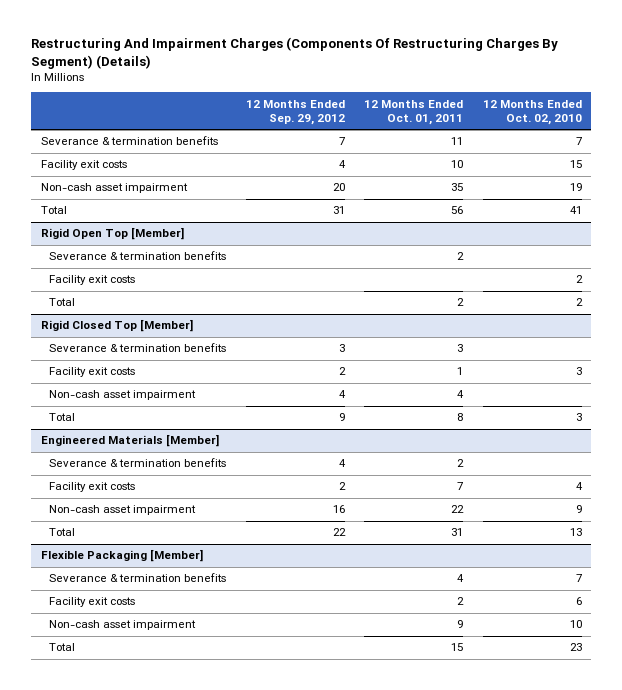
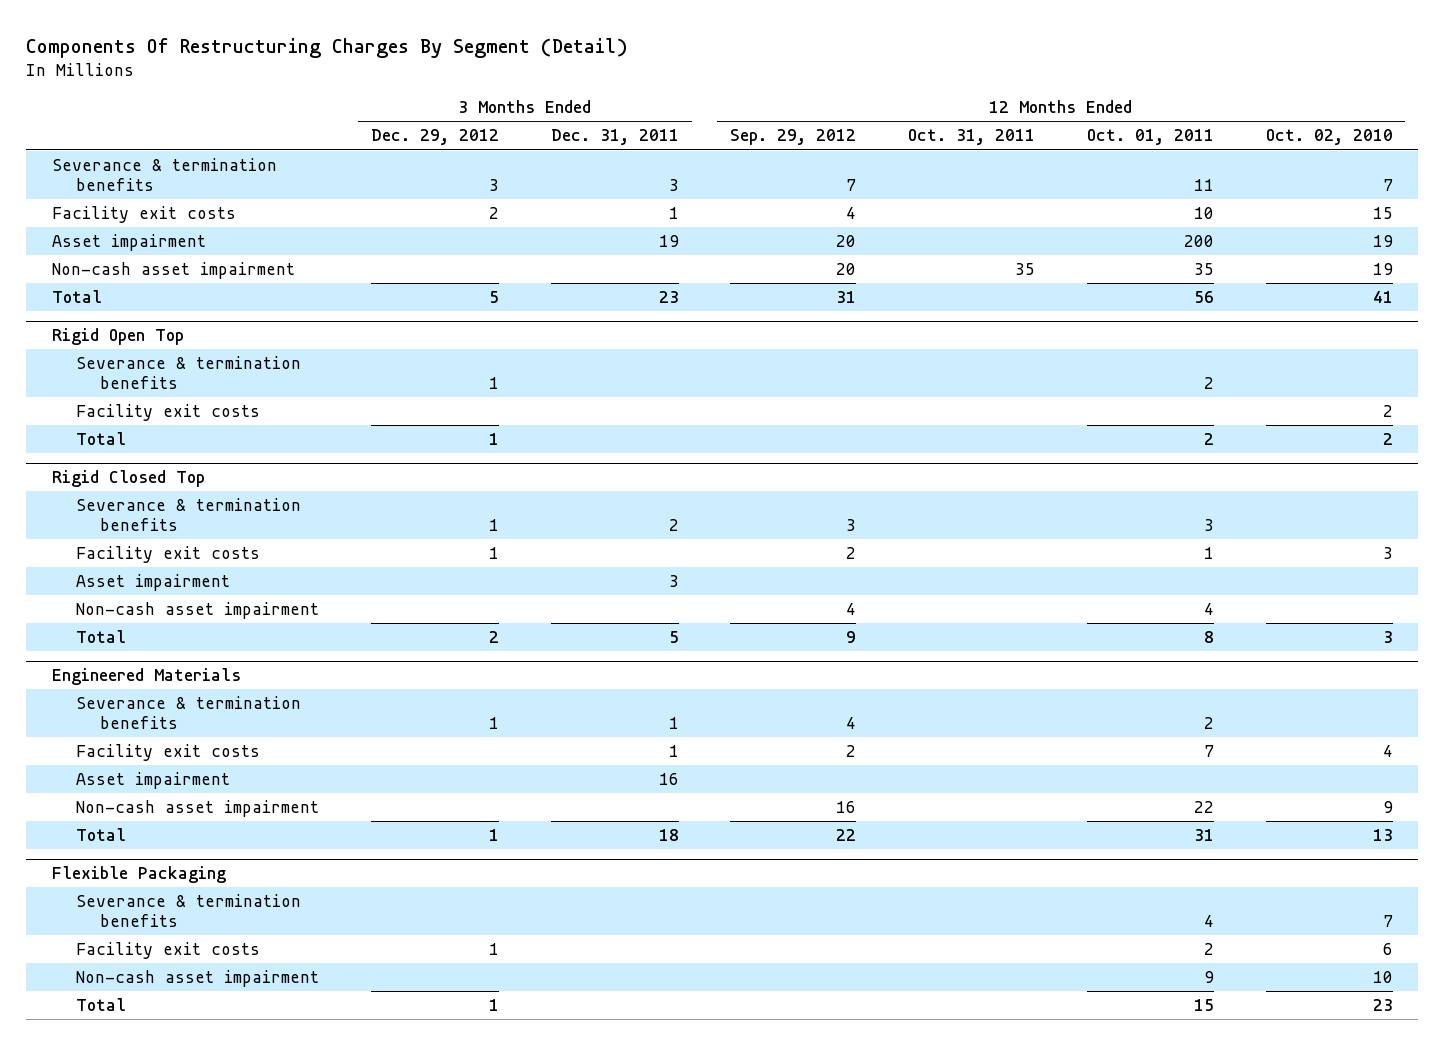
- Restructuring And Impairment Charges (Components Of Restructuring Charges By Segment) (Details)
+ Components Of Restructuring Charges By Segment (Detail)
- | 12 Months Ended Sep. 29, 2012 | 12 Months Ended Oct. 01, 2011 | 12 Months Ended Oct. 02, 2010
+ | 3 Months Ended Dec. 29, 2012 | 3 Months Ended Dec. 31, 2011 | 12 Months Ended Sep. 29, 2012 | 12 Months Ended Oct. 31, 2011 | 12 Months Ended Oct. 01, 2011 | 12 Months Ended Oct. 02, 2010
+ Asset impairment | | 19 | 20 | | 200 | 19
- Rigid Open Top [Member]
+ Rigid Open Top
- Rigid Closed Top [Member]
+ Rigid Closed Top
+ Asset impairment | | 3 | | | |
- Engineered Materials [Member]
+ Engineered Materials
+ Asset impairment | | 16 | | | |
- Flexible Packaging [Member]
+ Flexible Packaging

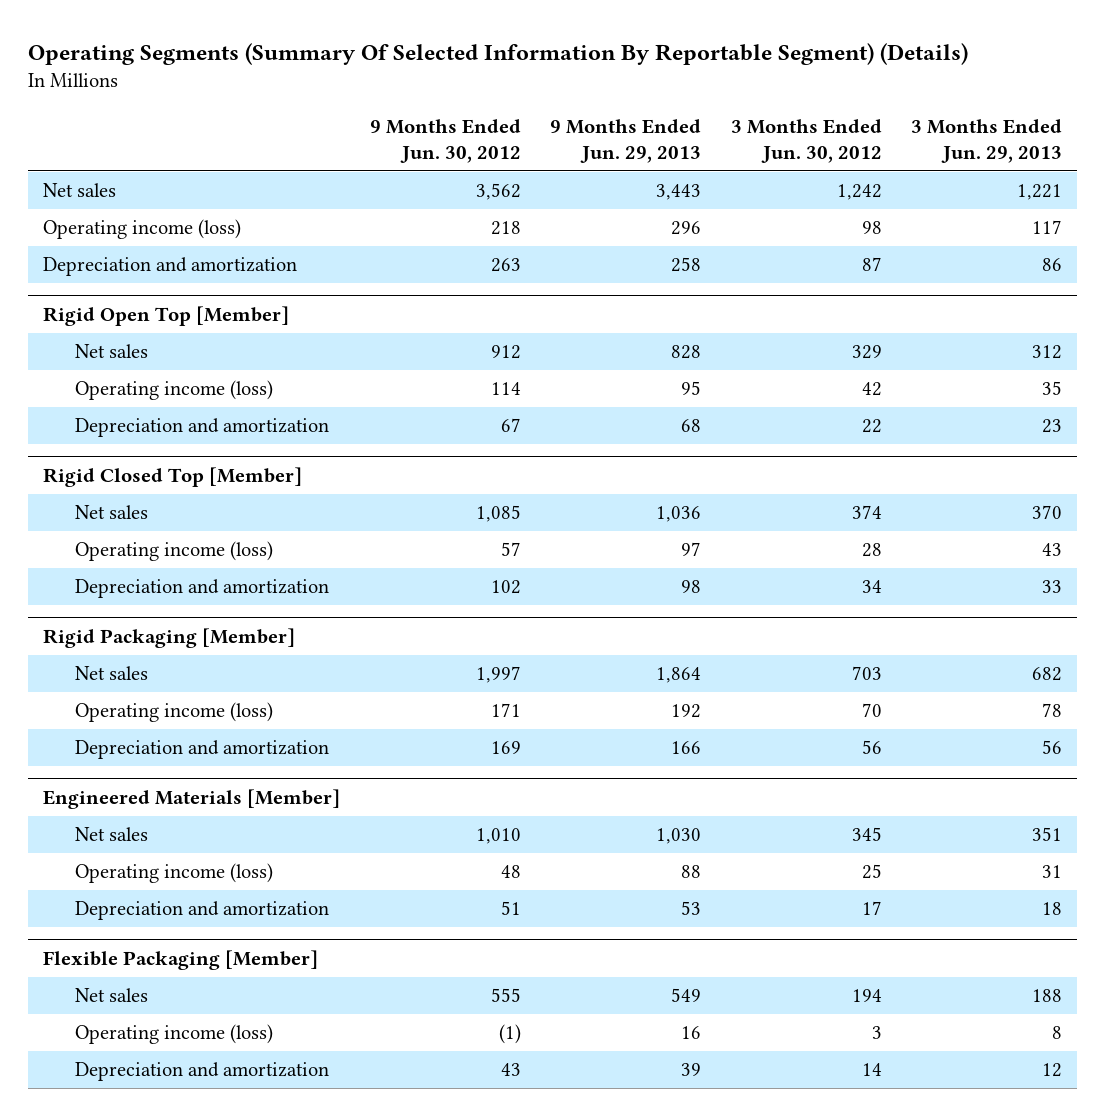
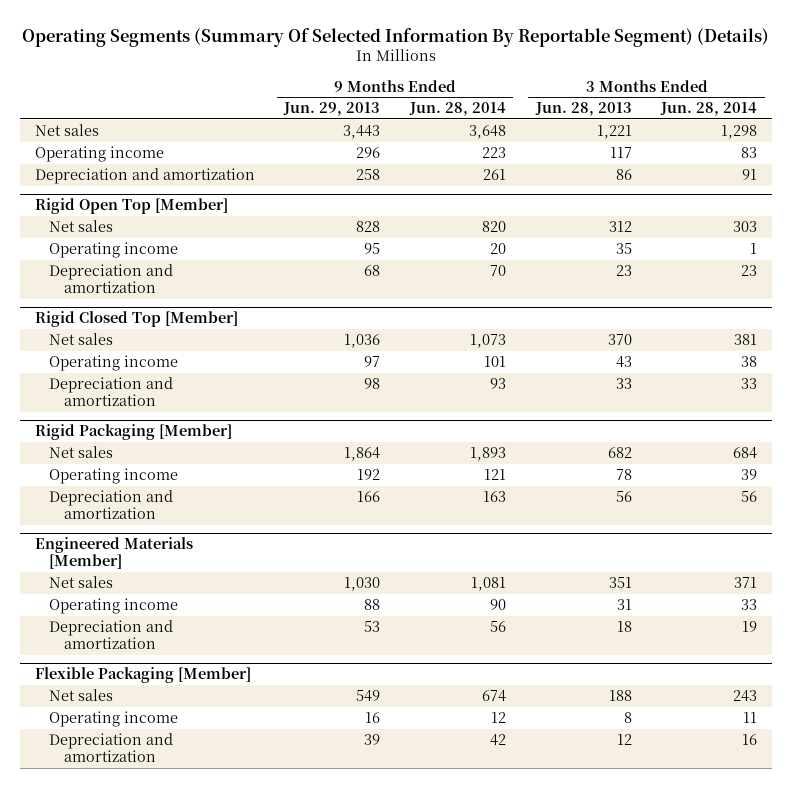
- | 9 Months Ended Jun. 30, 2012 | 9 Months Ended Jun. 29, 2013 | 3 Months Ended Jun. 30, 2012 | 3 Months Ended Jun. 29, 2013
+ | 9 Months Ended Jun. 29, 2013 | 9 Months Ended Jun. 28, 2014 | 3 Months Ended Jun. 28, 2013 | 3 Months Ended Jun. 28, 2014
- Operating income (loss) | 218 | 296 | 98 | 117
+ Operating income | 296 | 223 | 117 | 83
@ Rigid Open Top [Member]
- Operating income (loss) | 114 | 95 | 42 | 35
+ Operating income | 95 | 20 | 35 | 1
@ Rigid Closed Top [Member]
- Operating income (loss) | 57 | 97 | 28 | 43
+ Operating income | 97 | 101 | 43 | 38
@ Rigid Packaging [Member]
- Operating income (loss) | 171 | 192 | 70 | 78
+ Operating income | 192 | 121 | 78 | 39
@ Engineered Materials [Member]
- Operating income (loss) | 48 | 88 | 25 | 31
+ Operating income | 88 | 90 | 31 | 33
@ Flexible Packaging [Member]
- Operating income (loss) | (1) | 16 | 3 | 8
+ Operating income | 16 | 12 | 8 | 11

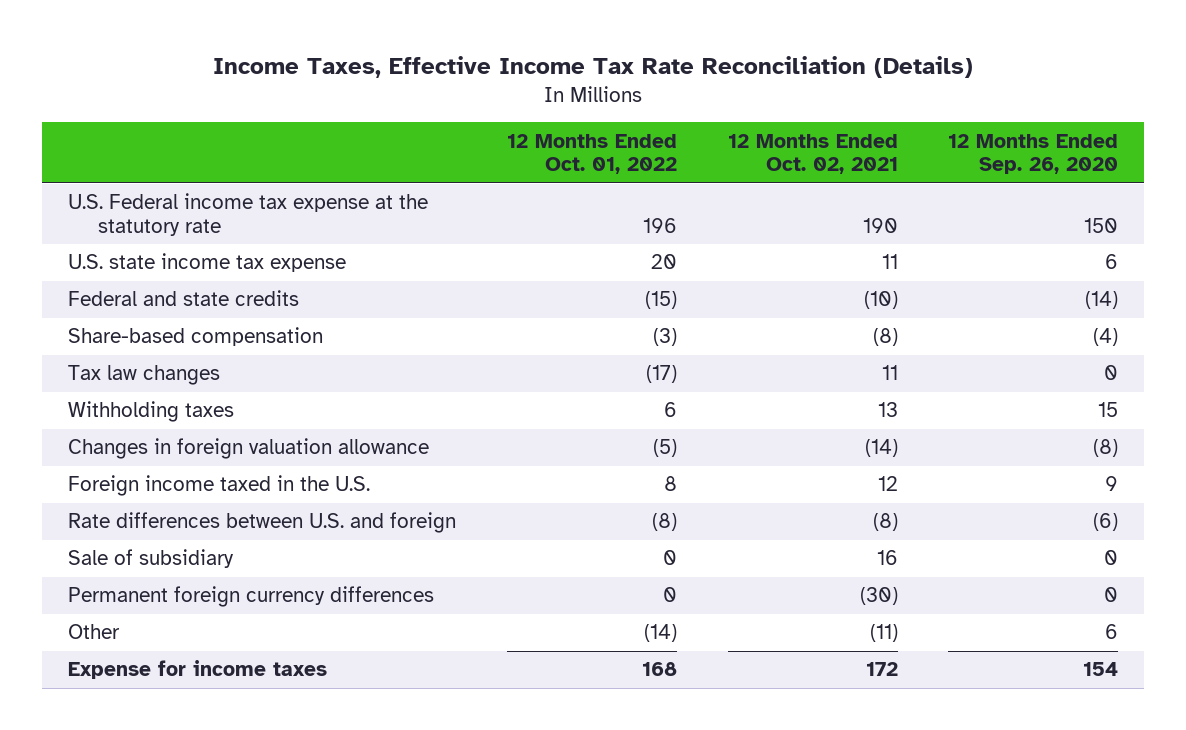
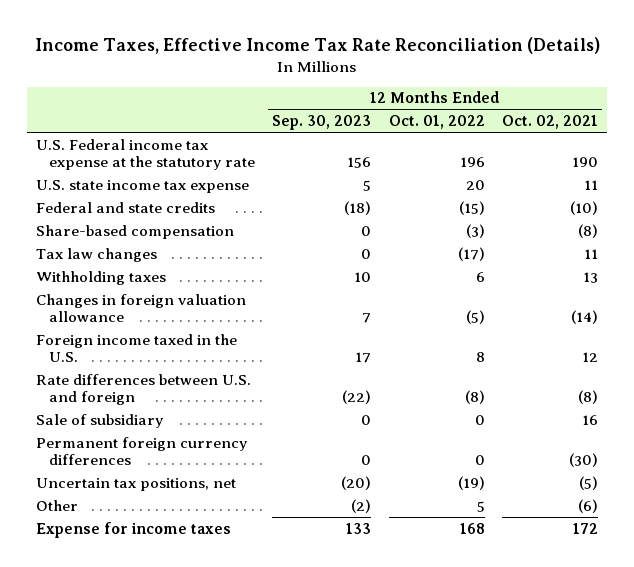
- | 12 Months Ended Oct. 01, 2022 | 12 Months Ended Oct. 02, 2021 | 12 Months Ended Sep. 26, 2020
+ | 12 Months Ended Sep. 30, 2023 | 12 Months Ended Oct. 01, 2022 | 12 Months Ended Oct. 02, 2021
- Other | (14) | (11) | 6
+ Uncertain tax positions, net | (20) | (19) | (5)
+ Other | (2) | 5 | (6)

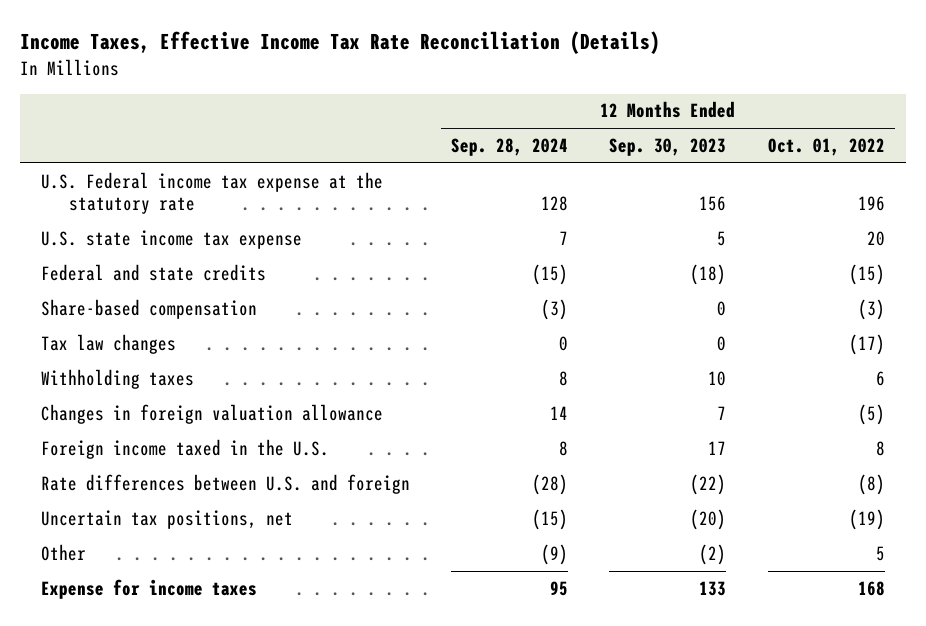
- | 12 Months Ended Sep. 30, 2023 | 12 Months Ended Oct. 01, 2022 | 12 Months Ended Oct. 02, 2021
+ | 12 Months Ended Sep. 28, 2024 | 12 Months Ended Sep. 30, 2023 | 12 Months Ended Oct. 01, 2022
- Sale of subsidiary | 0 | 0 | 16
- Permanent foreign currency differences | 0 | 0 | (30)

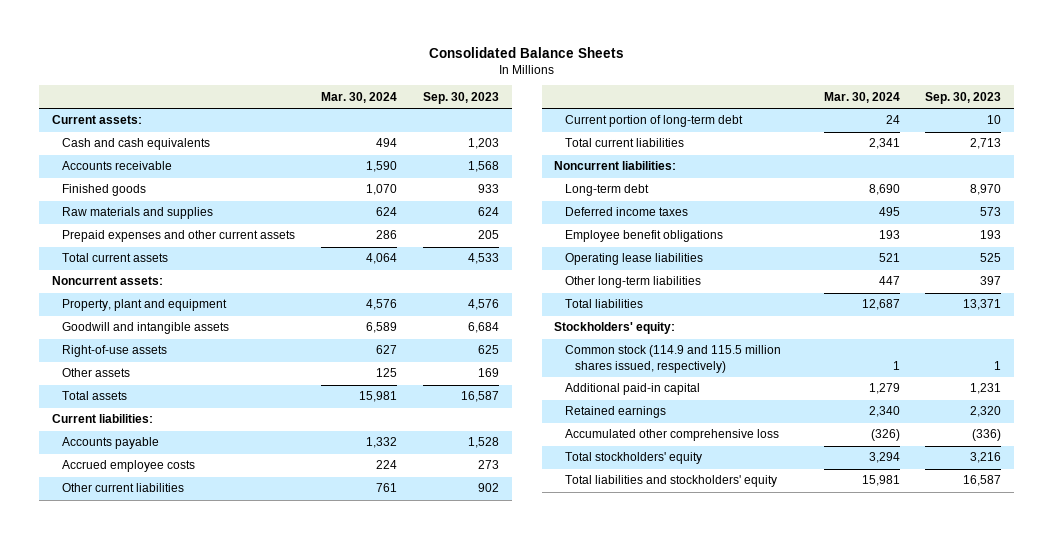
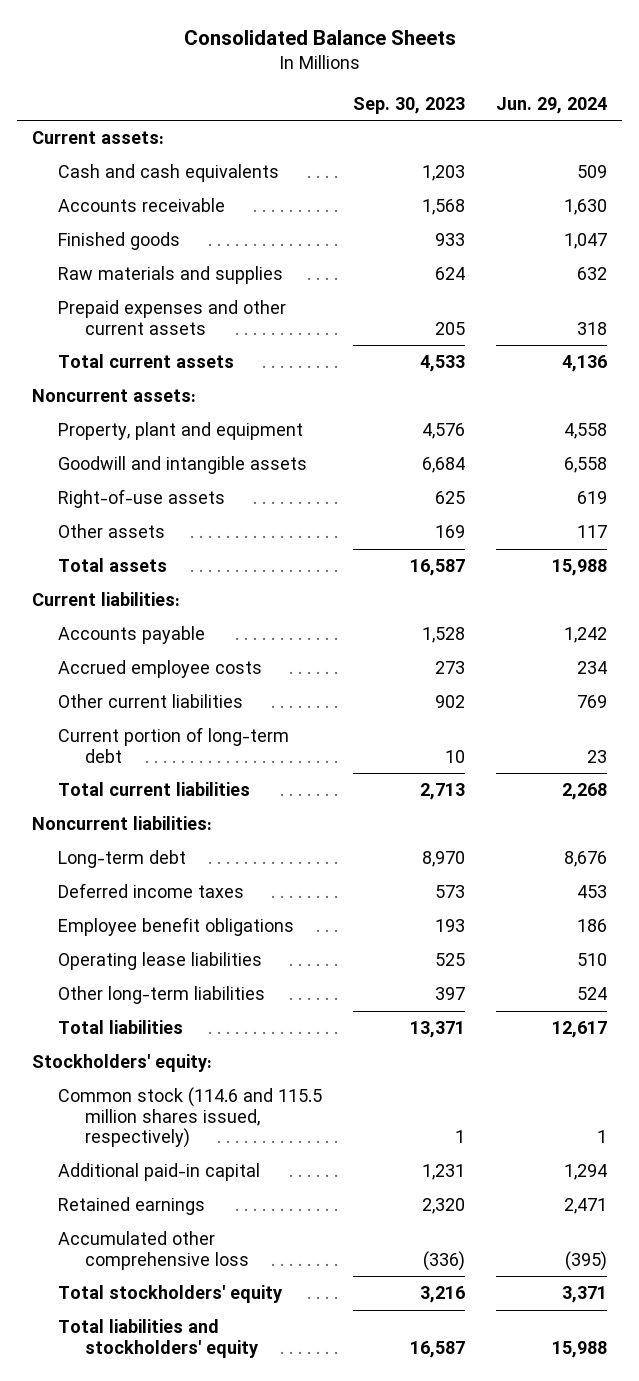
- | Mar. 30, 2024 | Sep. 30, 2023
+ | Sep. 30, 2023 | Jun. 29, 2024
- Common stock (114.9 and 115.5 million shares issued, respectively) | 1 | 1
+ Common stock (114.6 and 115.5 million shares issued, respectively) | 1 | 1

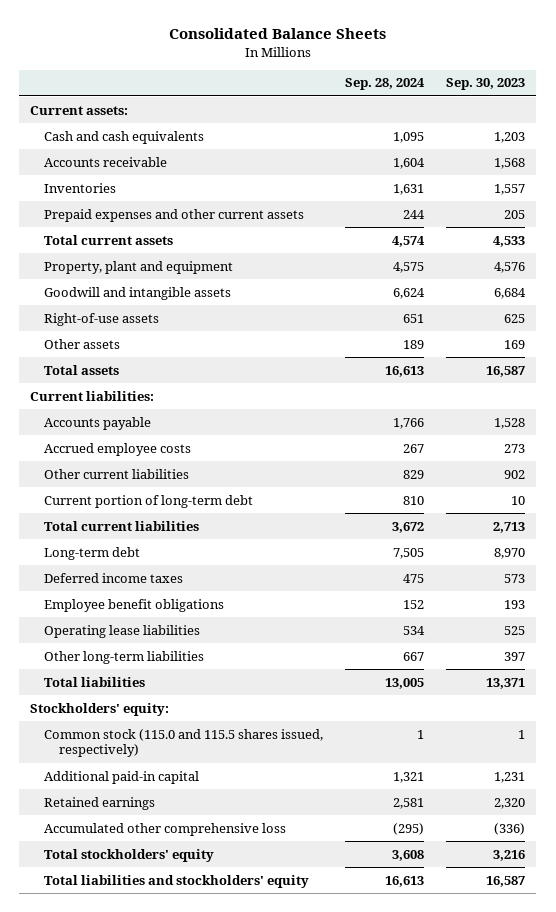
- | Sep. 30, 2023 | Jun. 29, 2024
+ | Sep. 28, 2024 | Sep. 30, 2023
- Finished goods | 933 | 1,047
- Raw materials and supplies | 624 | 632
+ Inventories | 1,631 | 1,557
- Noncurrent assets:
- Noncurrent liabilities:
- Common stock (114.6 and 115.5 million shares issued, respectively) | 1 | 1
+ Common stock (115.0 and 115.5 shares issued, respectively) | 1 | 1

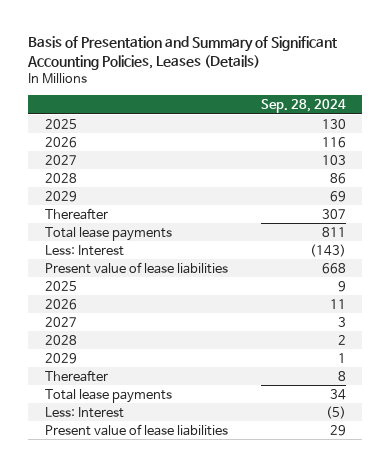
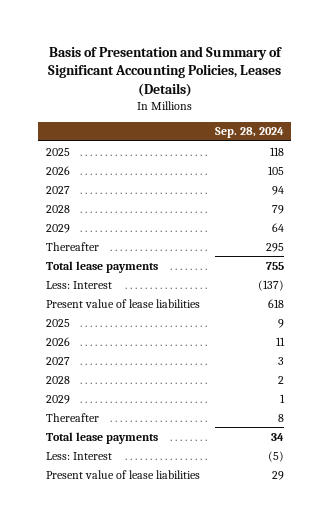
- 2025 | 130
- 2026 | 116
- 2027 | 103
- 2028 | 86
- 2029 | 69
- Thereafter | 307
- Total lease payments | 811
- Less: Interest | (143)
- Present value of lease liabilities | 668
+ 2025 | 118
+ 2026 | 105
+ 2027 | 94
+ 2028 | 79
+ 2029 | 64
+ Thereafter | 295
+ Total lease payments | 755
+ Less: Interest | (137)
+ Present value of lease liabilities | 618

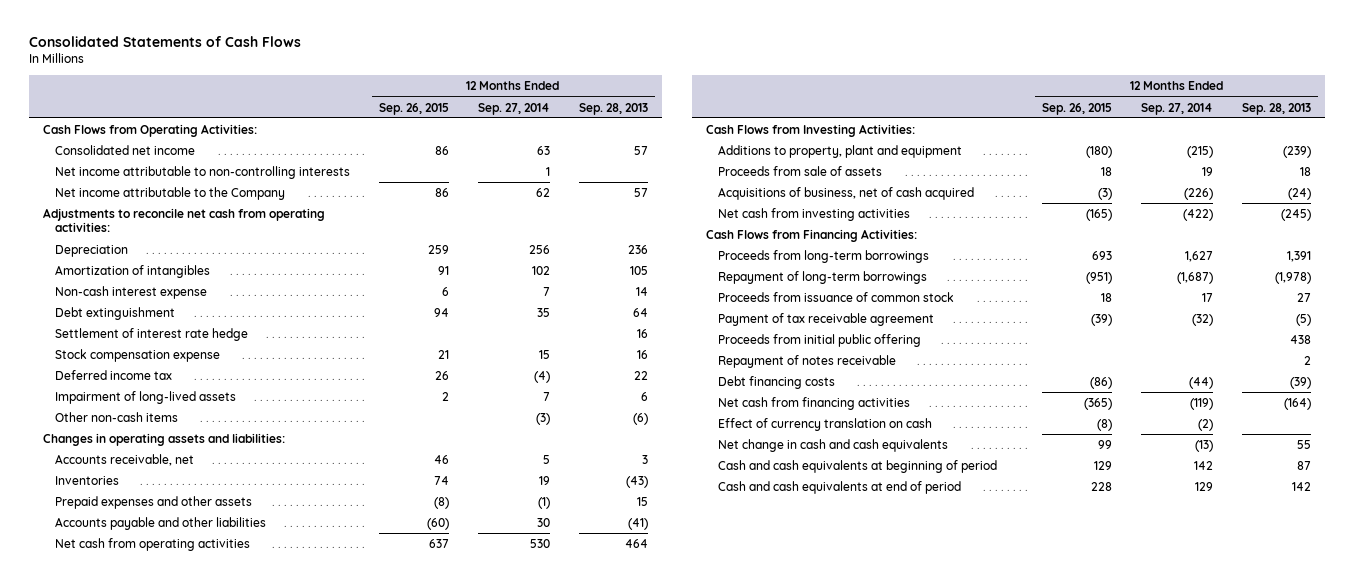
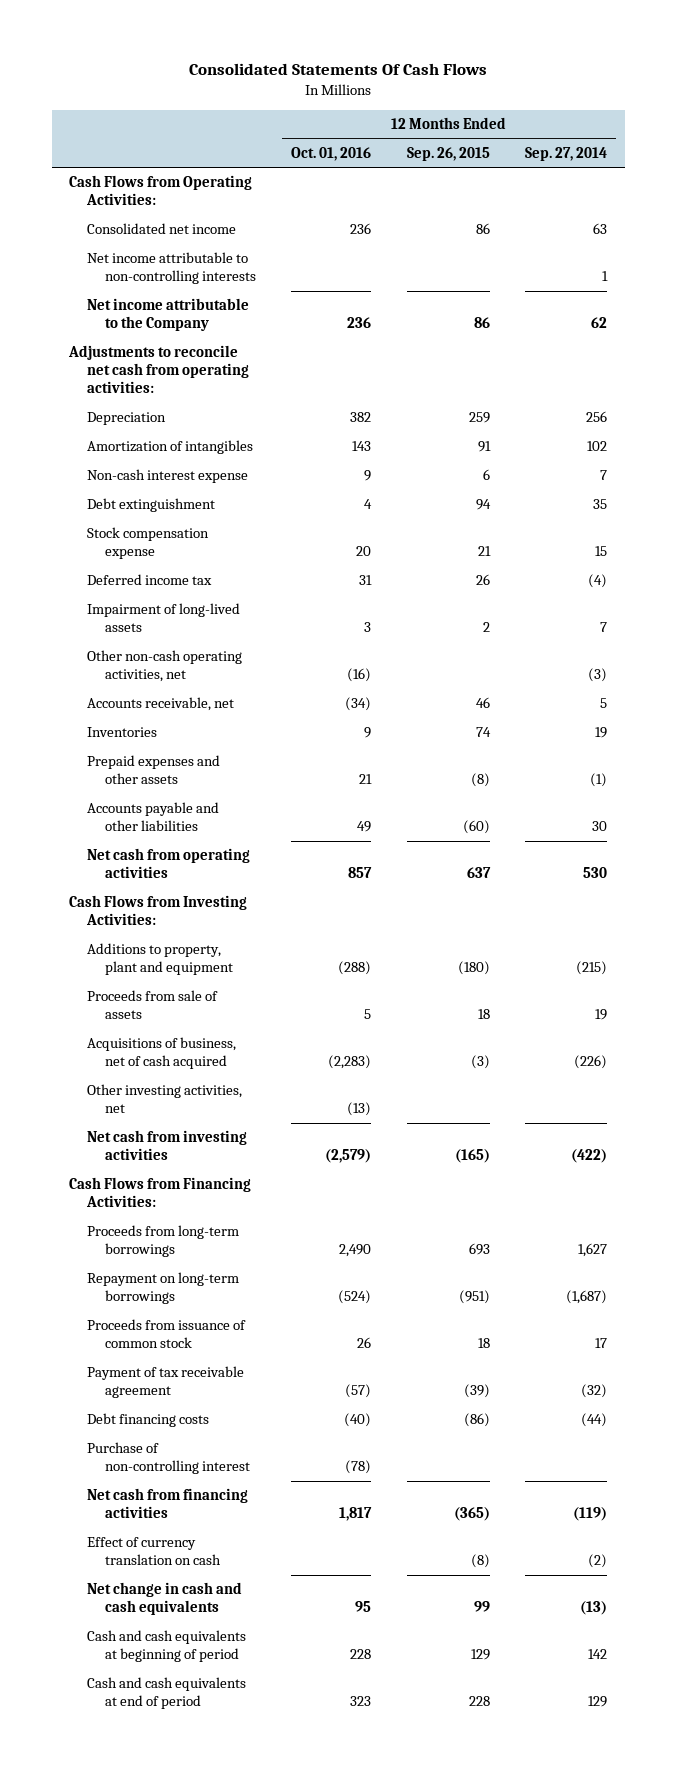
- Consolidated Statements of Cash Flows
+ Consolidated Statements Of Cash Flows
- | 12 Months Ended Sep. 26, 2015 | 12 Months Ended Sep. 27, 2014 | 12 Months Ended Sep. 28, 2013
+ | 12 Months Ended Oct. 01, 2016 | 12 Months Ended Sep. 26, 2015 | 12 Months Ended Sep. 27, 2014
- Settlement of interest rate hedge | | | 16
- Other non-cash items | | (3) | (6)
- Changes in operating assets and liabilities:
+ Other non-cash operating activities, net | (16) | | (3)
+ Other investing activities, net | (13) | |
- Repayment of long-term borrowings | (951) | (1,687) | (1,978)
+ Repayment on long-term borrowings | (524) | (951) | (1,687)
- Proceeds from initial public offering | | | 438
- Repayment of notes receivable | | | 2
+ Purchase of non-controlling interest | (78) | |

